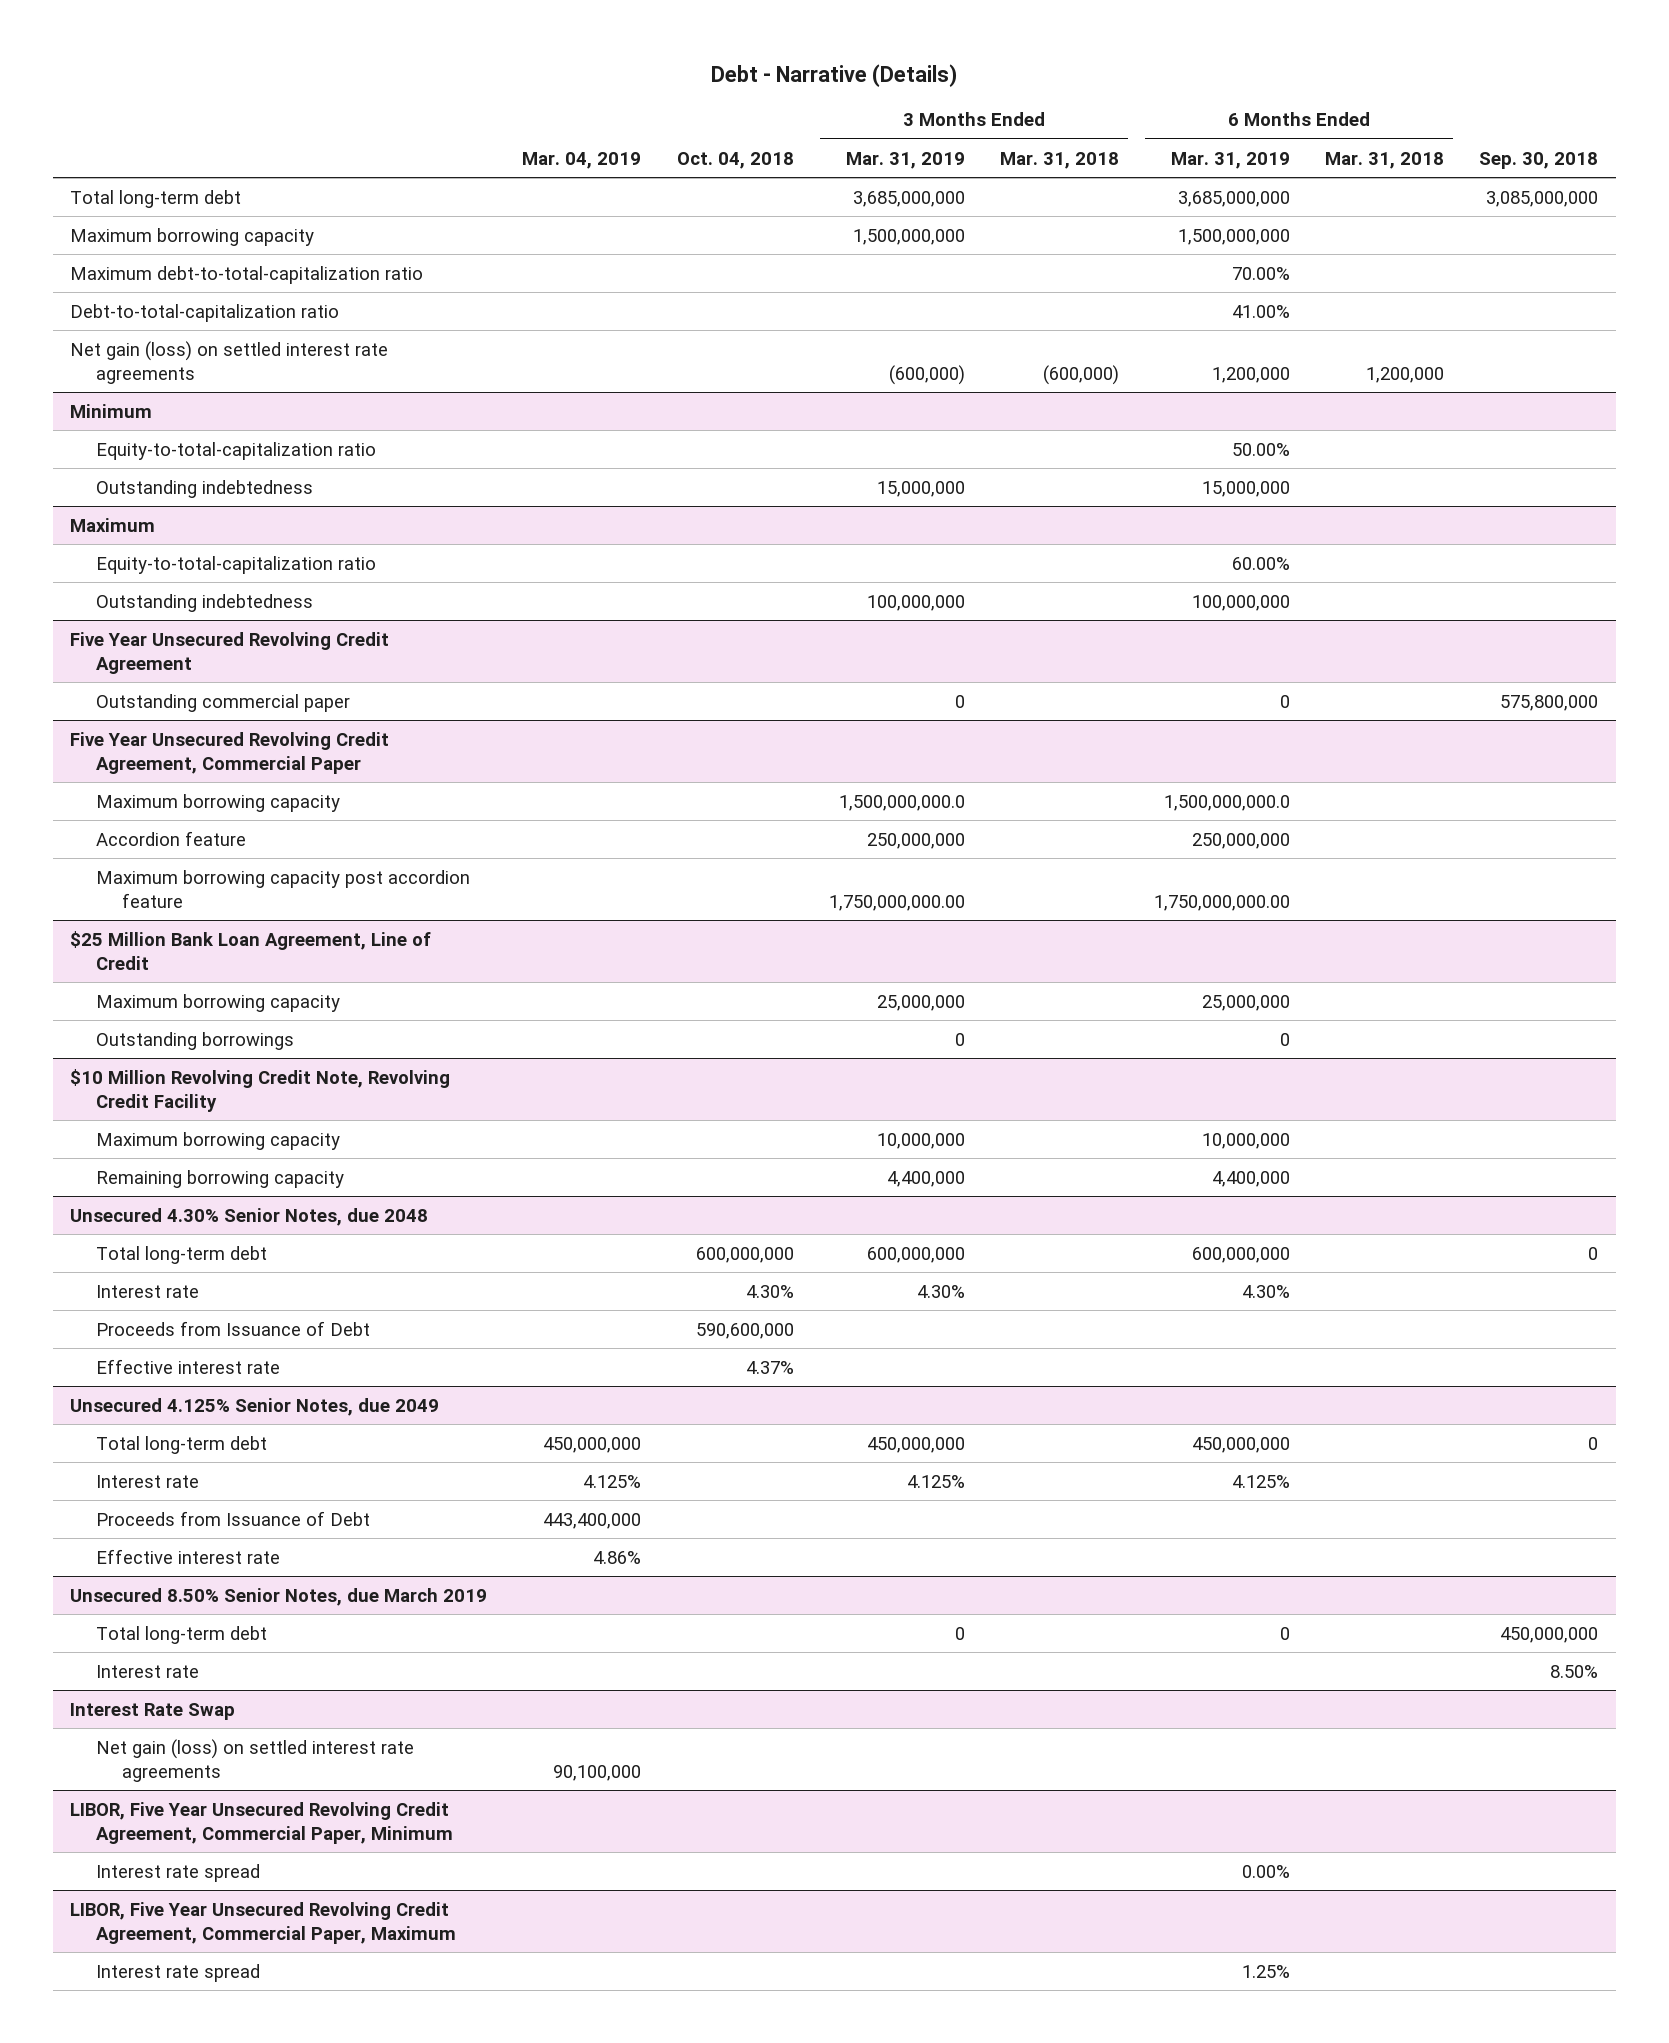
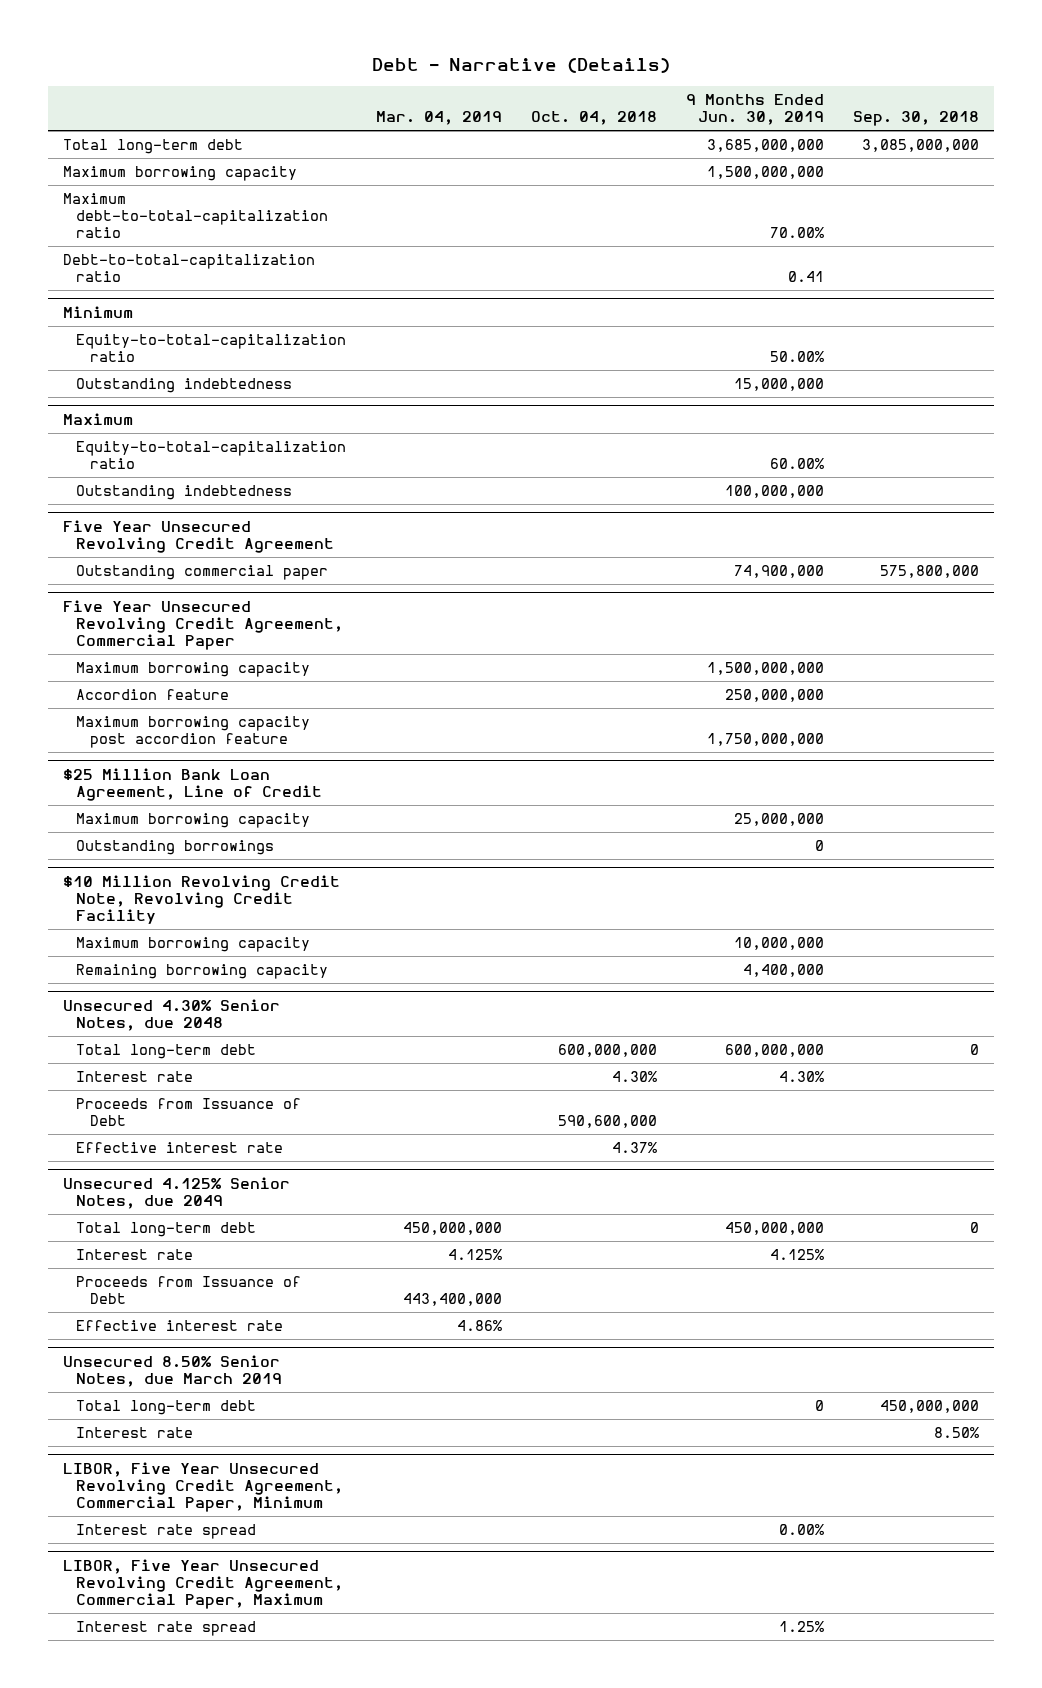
- | Mar. 04, 2019 | Oct. 04, 2018 | 3 Months Ended Mar. 31, 2019 | 3 Months Ended Mar. 31, 2018 | 6 Months Ended Mar. 31, 2019 | 6 Months Ended Mar. 31, 2018 | Sep. 30, 2018
+ | Mar. 04, 2019 | Oct. 04, 2018 | 9 Months Ended Jun. 30, 2019 | Sep. 30, 2018
- Net gain (loss) on settled interest rate agreements | | | (600,000) | (600,000) | 1,200,000 | 1,200,000 |
- Interest Rate Swap
- Net gain (loss) on settled interest rate agreements | 90,100,000 | | | | | |

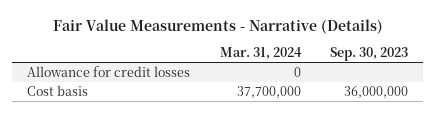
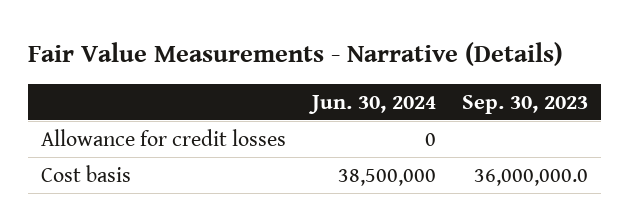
- | Mar. 31, 2024 | Sep. 30, 2023
+ | Jun. 30, 2024 | Sep. 30, 2023
- Cost basis | 37,700,000 | 36,000,000
+ Cost basis | 38,500,000 | 36,000,000.0

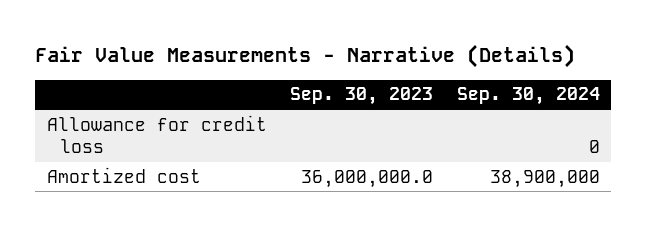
- | Jun. 30, 2024 | Sep. 30, 2023
+ | Sep. 30, 2023 | Sep. 30, 2024
- Allowance for credit losses | 0 |
- Cost basis | 38,500,000 | 36,000,000.0
+ Allowance for credit loss | | 0
+ Amortized cost | 36,000,000.0 | 38,900,000

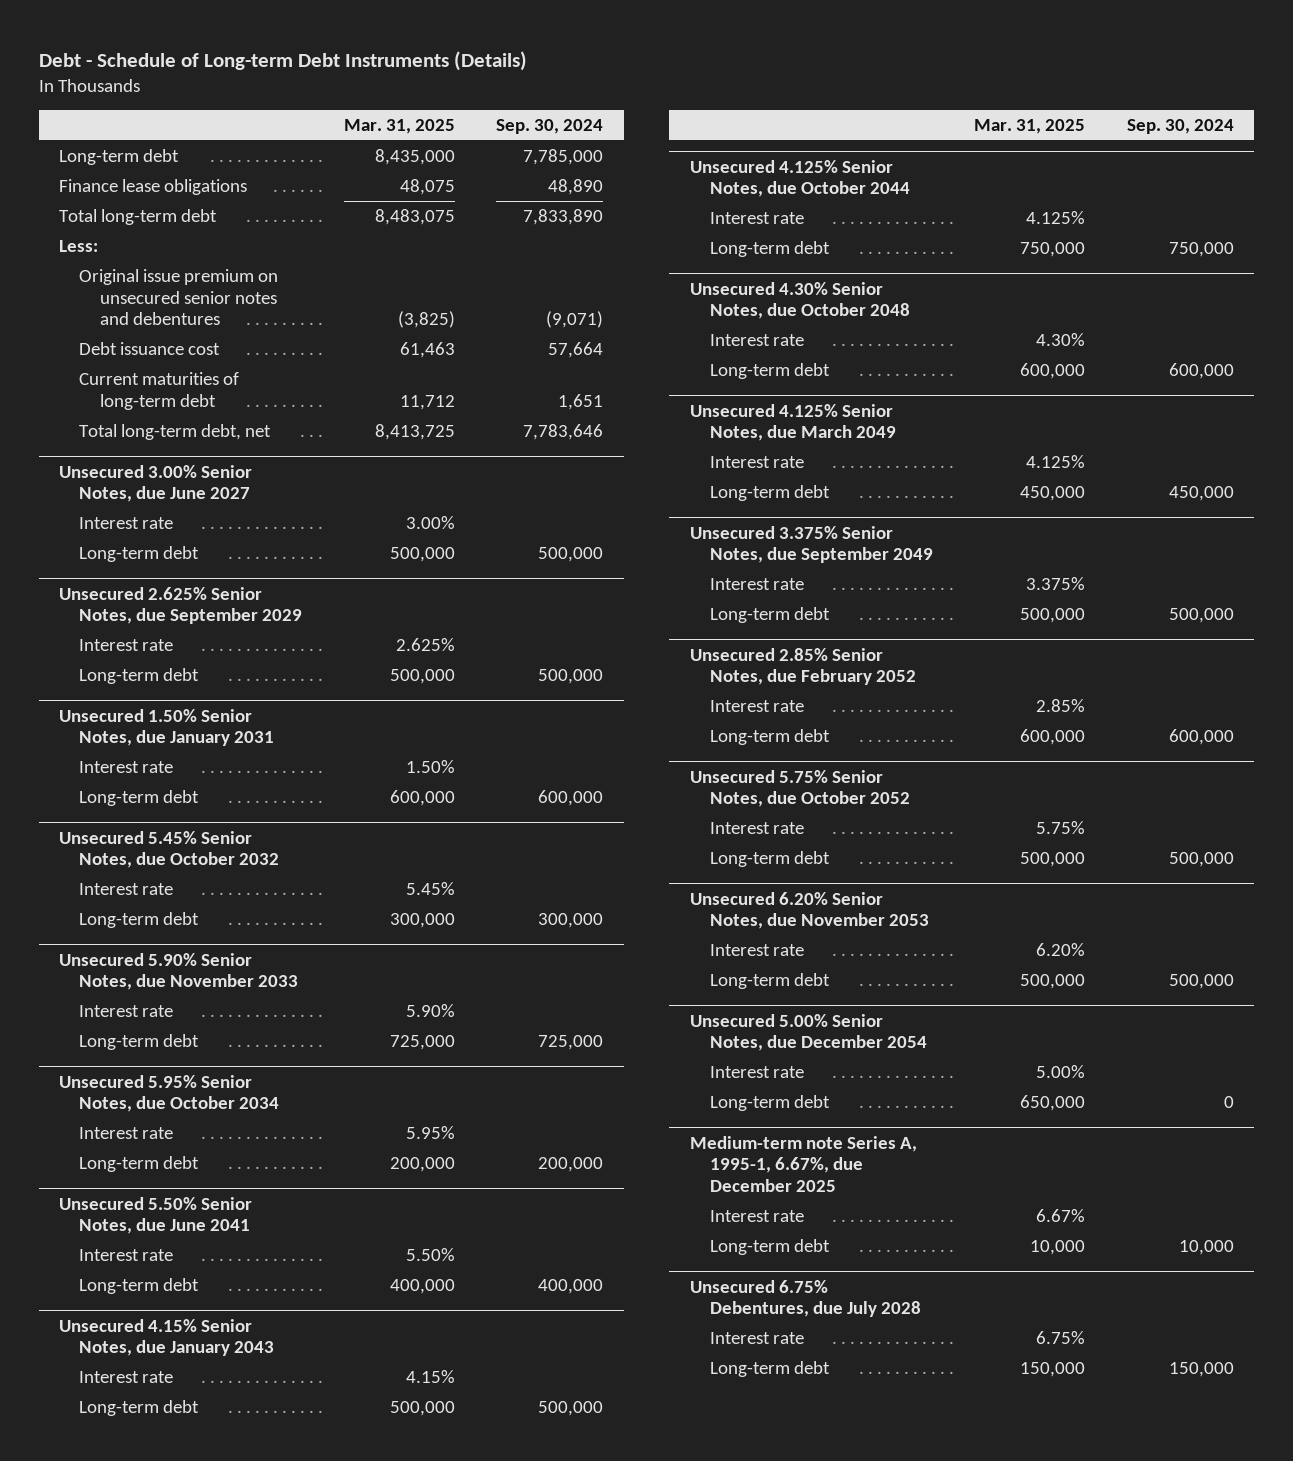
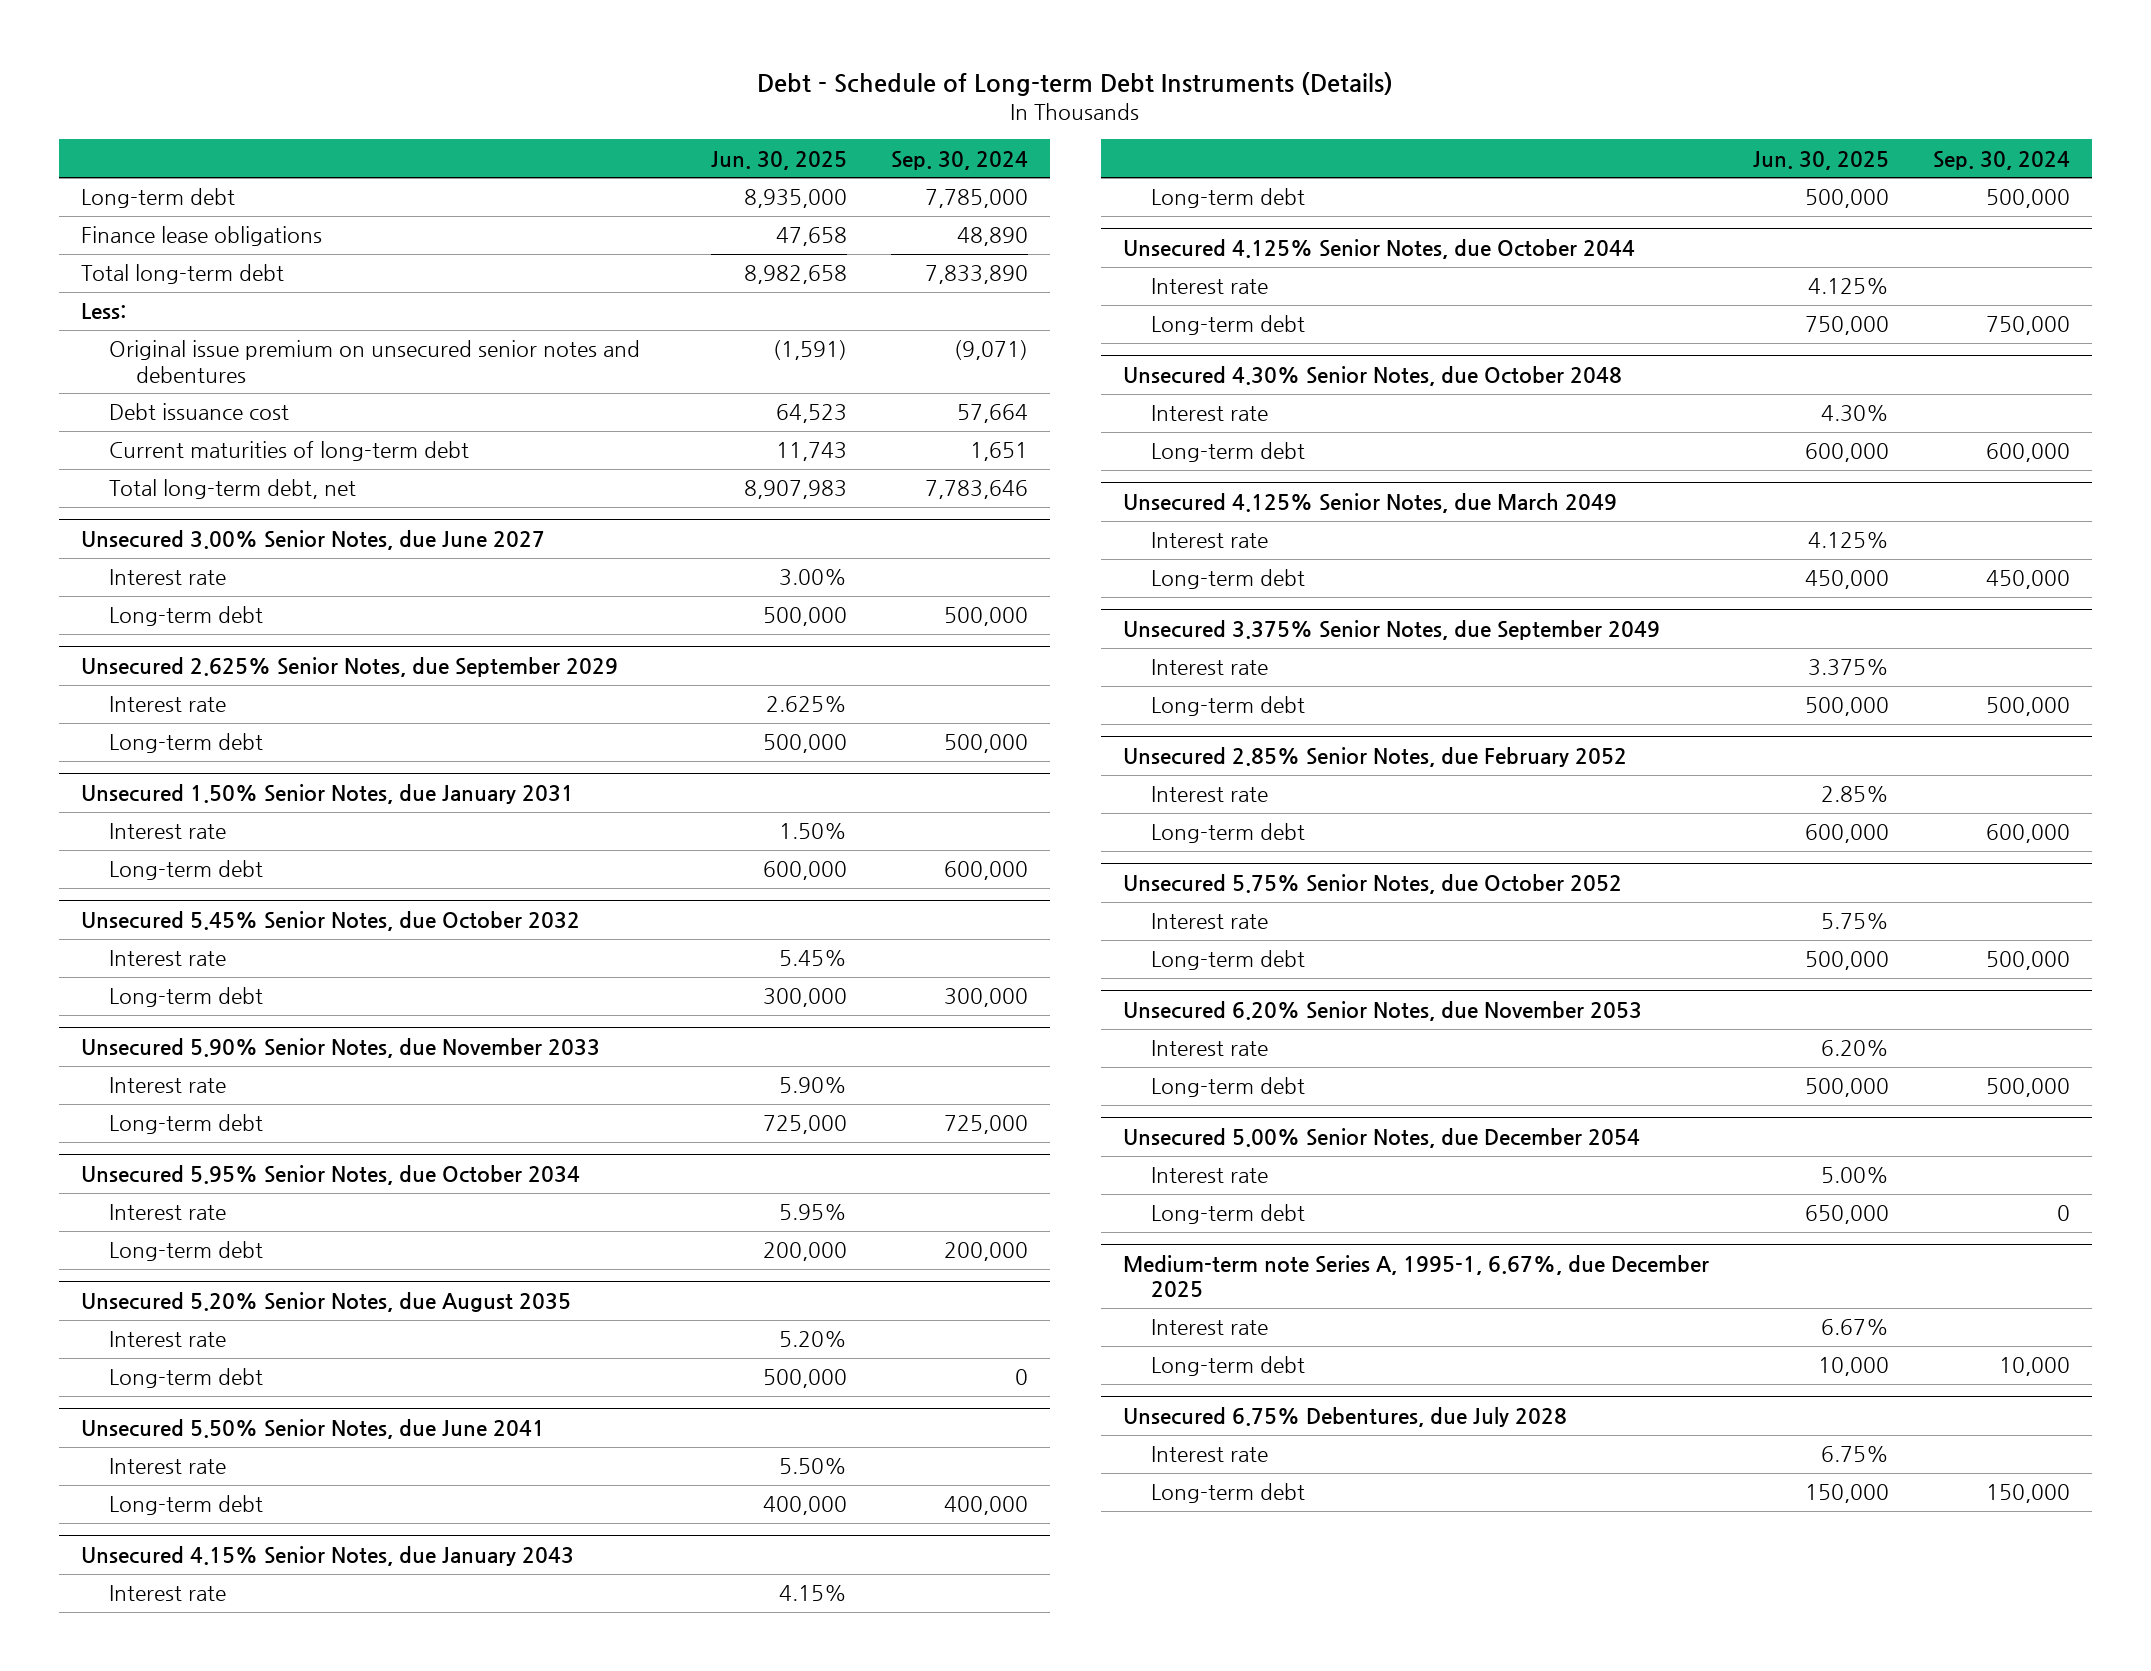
- | Mar. 31, 2025 | Sep. 30, 2024
+ | Jun. 30, 2025 | Sep. 30, 2024
+ Unsecured 5.20% Senior Notes, due August 2035
+ Interest rate | 5.20% |
+ Long-term debt | 500,000 | 0

